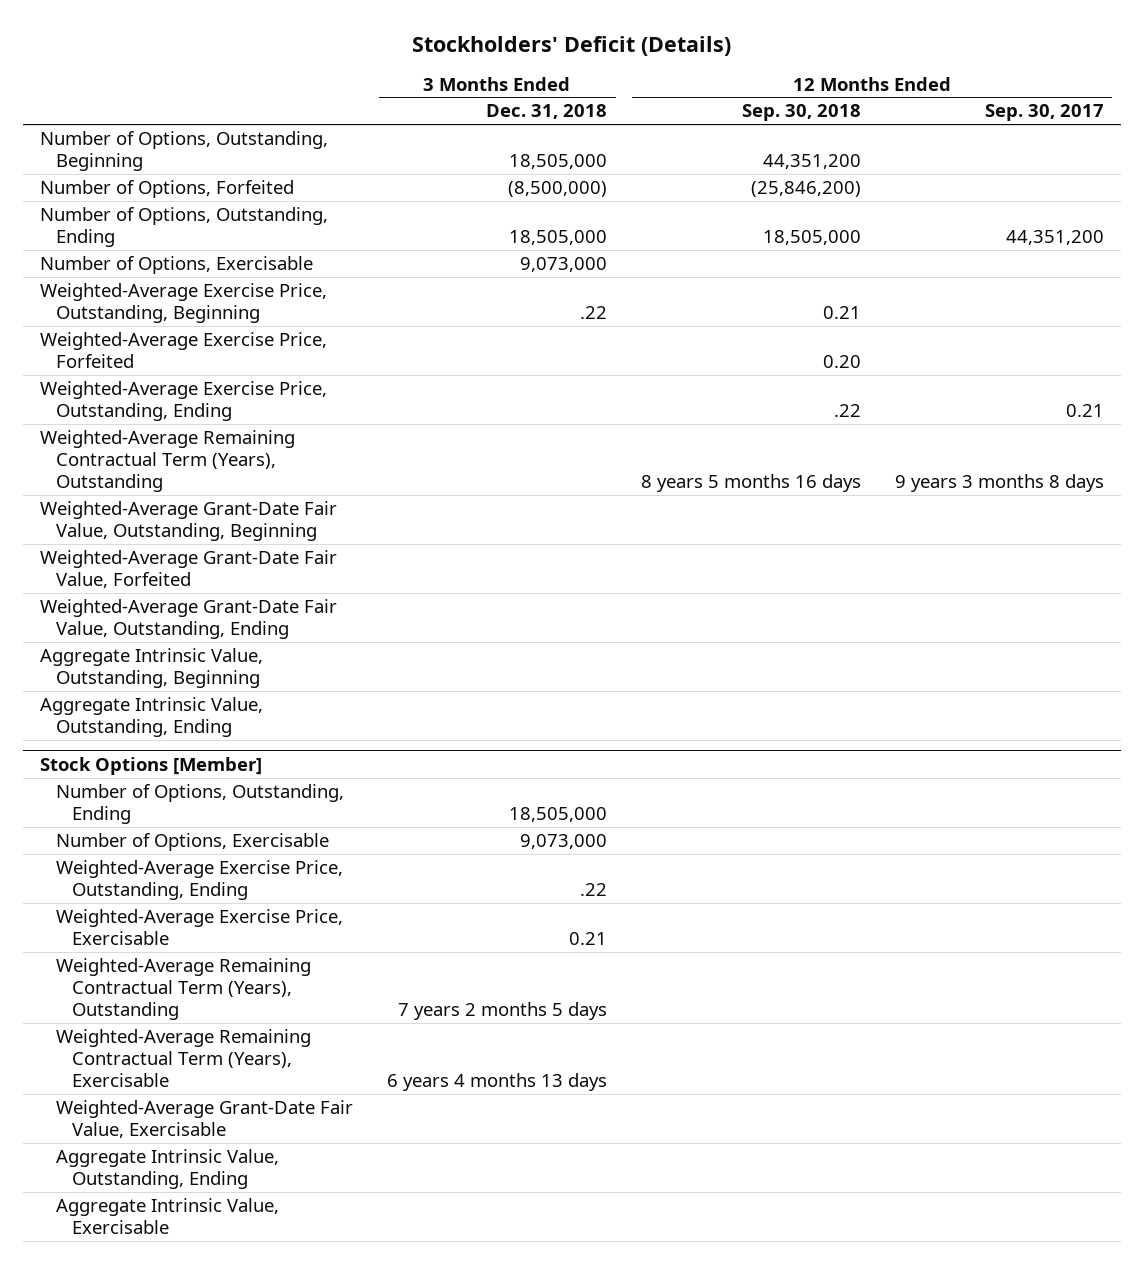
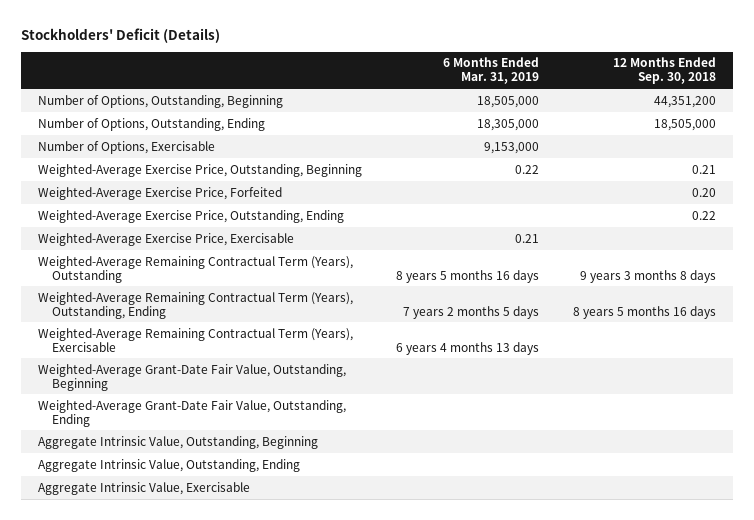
- | 3 Months Ended Dec. 31, 2018 | 12 Months Ended Sep. 30, 2018 | 12 Months Ended Sep. 30, 2017
+ | 6 Months Ended Mar. 31, 2019 | 12 Months Ended Sep. 30, 2018
- Number of Options, Forfeited | (8,500,000) | (25,846,200) |
- Weighted-Average Exercise Price, Outstanding, Ending | | .22 | 0.21
- Weighted-Average Remaining Contractual Term (Years), Outstanding | | 8 years 5 months 16 days | 9 years 3 months 8 days
+ Weighted-Average Exercise Price, Outstanding, Ending | | 0.22
+ Weighted-Average Exercise Price, Exercisable | 0.21 |
+ Weighted-Average Remaining Contractual Term (Years), Outstanding | 8 years 5 months 16 days | 9 years 3 months 8 days
+ Weighted-Average Remaining Contractual Term (Years), Outstanding, Ending | 7 years 2 months 5 days | 8 years 5 months 16 days
+ Weighted-Average Remaining Contractual Term (Years), Exercisable | 6 years 4 months 13 days |
- Weighted-Average Grant-Date Fair Value, Forfeited
- Stock Options [Member]
- Number of Options, Outstanding, Ending | 18,505,000 | |
- Number of Options, Exercisable | 9,073,000 | |
- Weighted-Average Exercise Price, Outstanding, Ending | .22 | |
- Weighted-Average Exercise Price, Exercisable | 0.21 | |
- Weighted-Average Remaining Contractual Term (Years), Outstanding | 7 years 2 months 5 days | |
- Weighted-Average Remaining Contractual Term (Years), Exercisable | 6 years 4 months 13 days | |
- Weighted-Average Grant-Date Fair Value, Exercisable
- Aggregate Intrinsic Value, Outstanding, Ending
- Aggregate Intrinsic Value, Exercisable
+ Aggregate Intrinsic Value, Exercisable

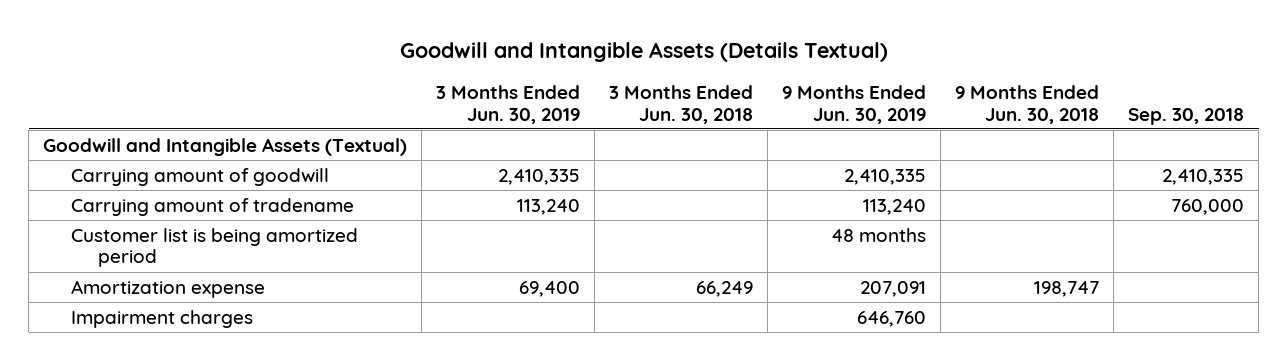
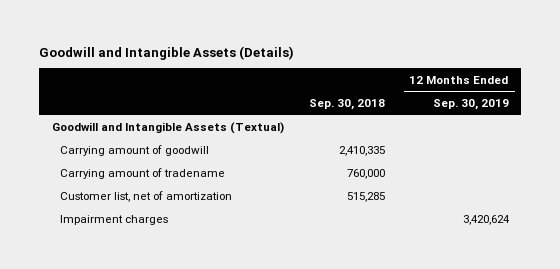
- Goodwill and Intangible Assets (Details Textual)
+ Goodwill and Intangible Assets (Details)
- | 3 Months Ended Jun. 30, 2019 | 3 Months Ended Jun. 30, 2018 | 9 Months Ended Jun. 30, 2019 | 9 Months Ended Jun. 30, 2018 | Sep. 30, 2018
+ | Sep. 30, 2018 | 12 Months Ended Sep. 30, 2019
- Customer list is being amortized period | | | 48 months | |
- Amortization expense | 69,400 | 66,249 | 207,091 | 198,747 |
+ Customer list, net of amortization | 515,285 |

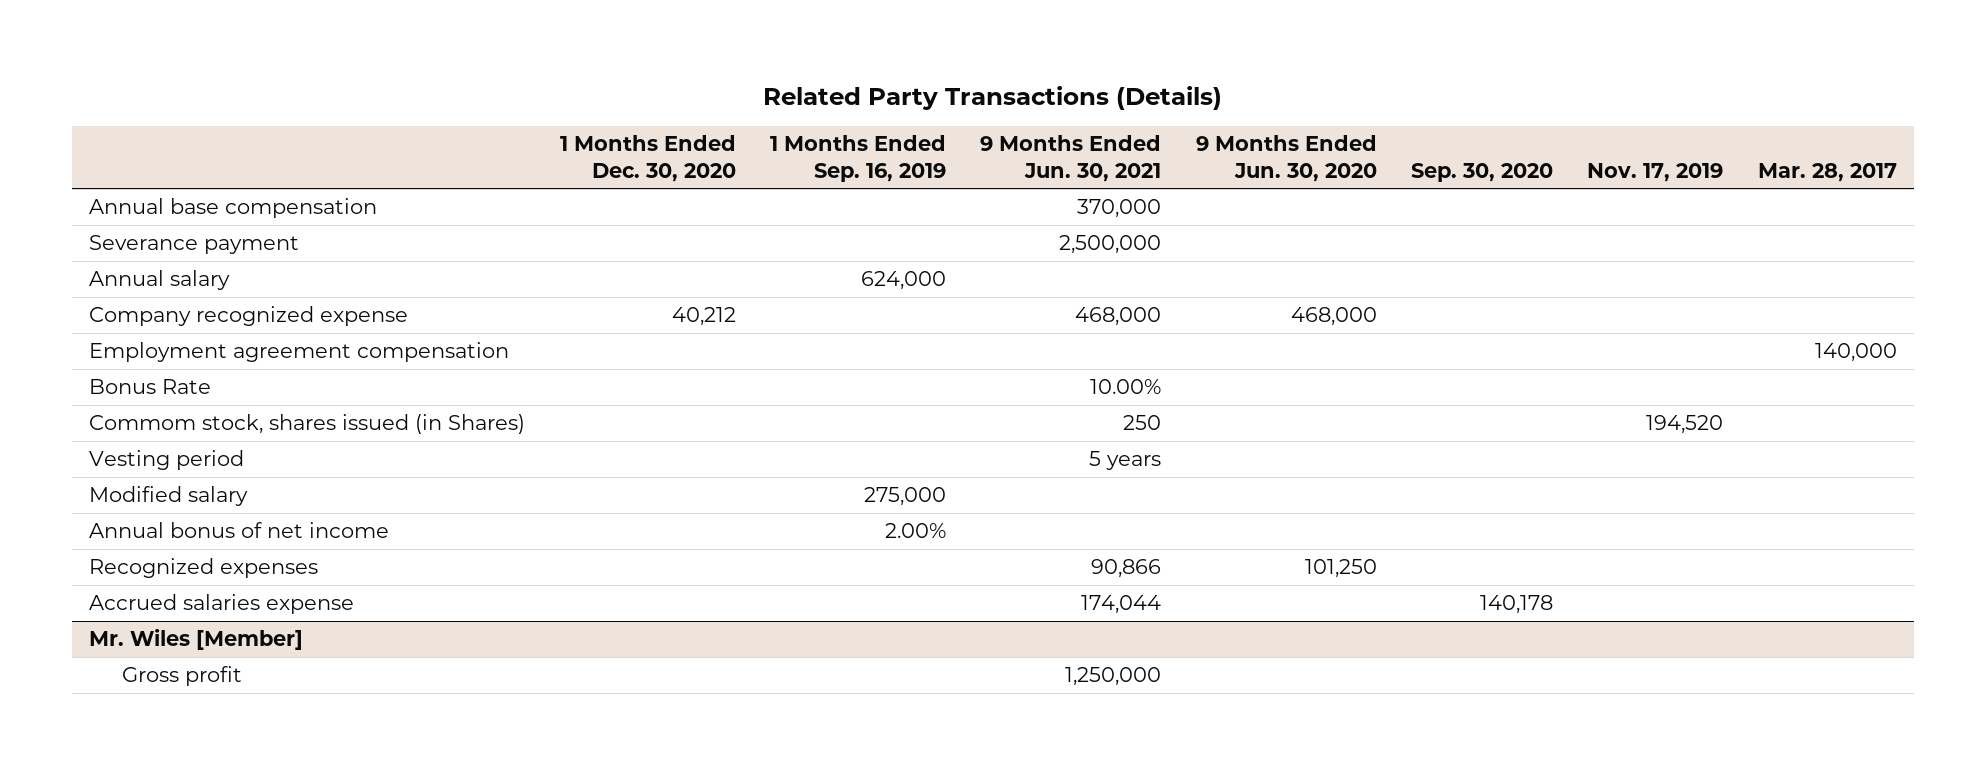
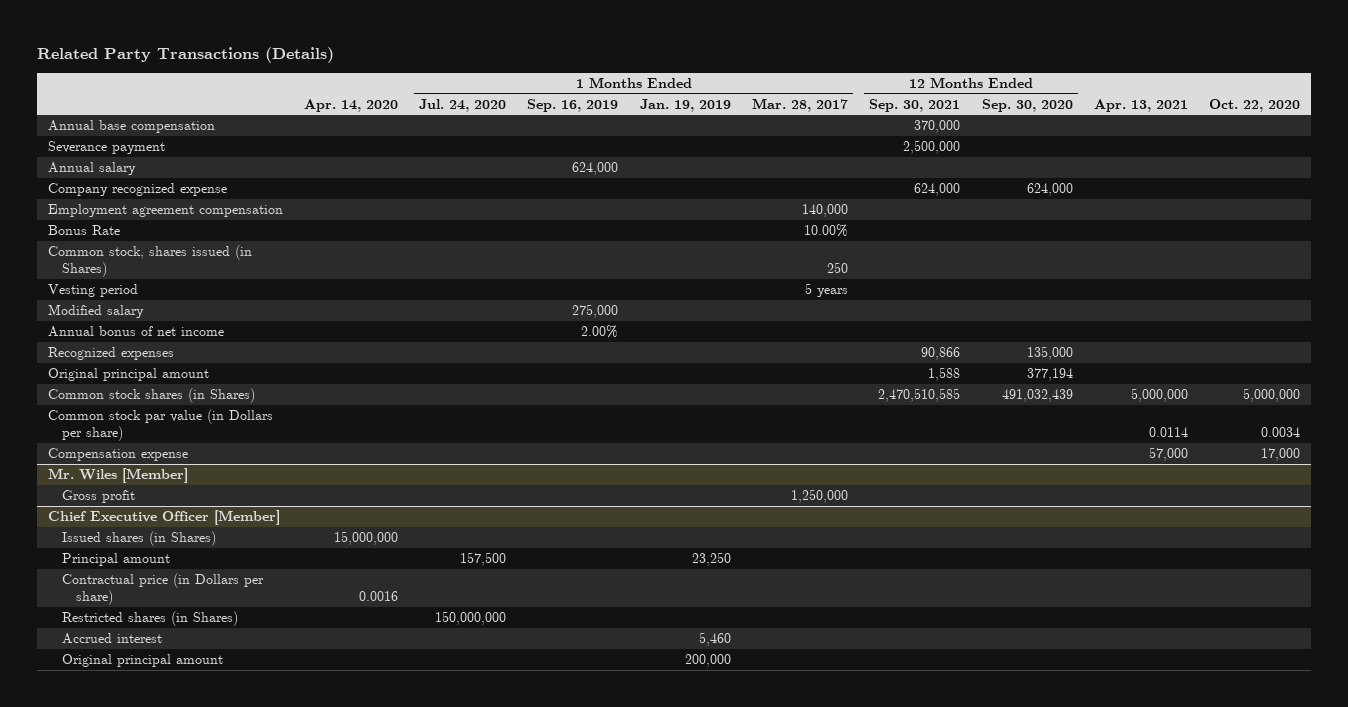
- | 1 Months Ended Dec. 30, 2020 | 1 Months Ended Sep. 16, 2019 | 9 Months Ended Jun. 30, 2021 | 9 Months Ended Jun. 30, 2020 | Sep. 30, 2020 | Nov. 17, 2019 | Mar. 28, 2017
+ | Apr. 14, 2020 | 1 Months Ended Jul. 24, 2020 | 1 Months Ended Sep. 16, 2019 | 1 Months Ended Jan. 19, 2019 | 1 Months Ended Mar. 28, 2017 | 12 Months Ended Sep. 30, 2021 | 12 Months Ended Sep. 30, 2020 | Apr. 13, 2021 | Oct. 22, 2020
- Commom stock, shares issued (in Shares) | | | 250 | | | 194,520 |
+ Common stock, shares issued (in Shares) | | | | | 250 | | | |
- Accrued salaries expense | | | 174,044 | | 140,178 | |
+ Original principal amount | | | | | | 1,588 | 377,194 | |
+ Common stock shares (in Shares) | | | | | | 2,470,510,585 | 491,032,439 | 5,000,000 | 5,000,000
+ Common stock par value (in Dollars per share) | | | | | | | | 0.0114 | 0.0034
+ Compensation expense | | | | | | | | 57,000 | 17,000
+ Chief Executive Officer [Member]
+ Issued shares (in Shares) | 15,000,000 | | | | | | | |
+ Principal amount | | 157,500 | | 23,250 | | | | |
+ Contractual price (in Dollars per share) | 0.0016 | | | | | | | |
+ Restricted shares (in Shares) | | 150,000,000 | | | | | | |
+ Accrued interest | | | | 5,460 | | | | |
+ Original principal amount | | | | 200,000 | | | | |

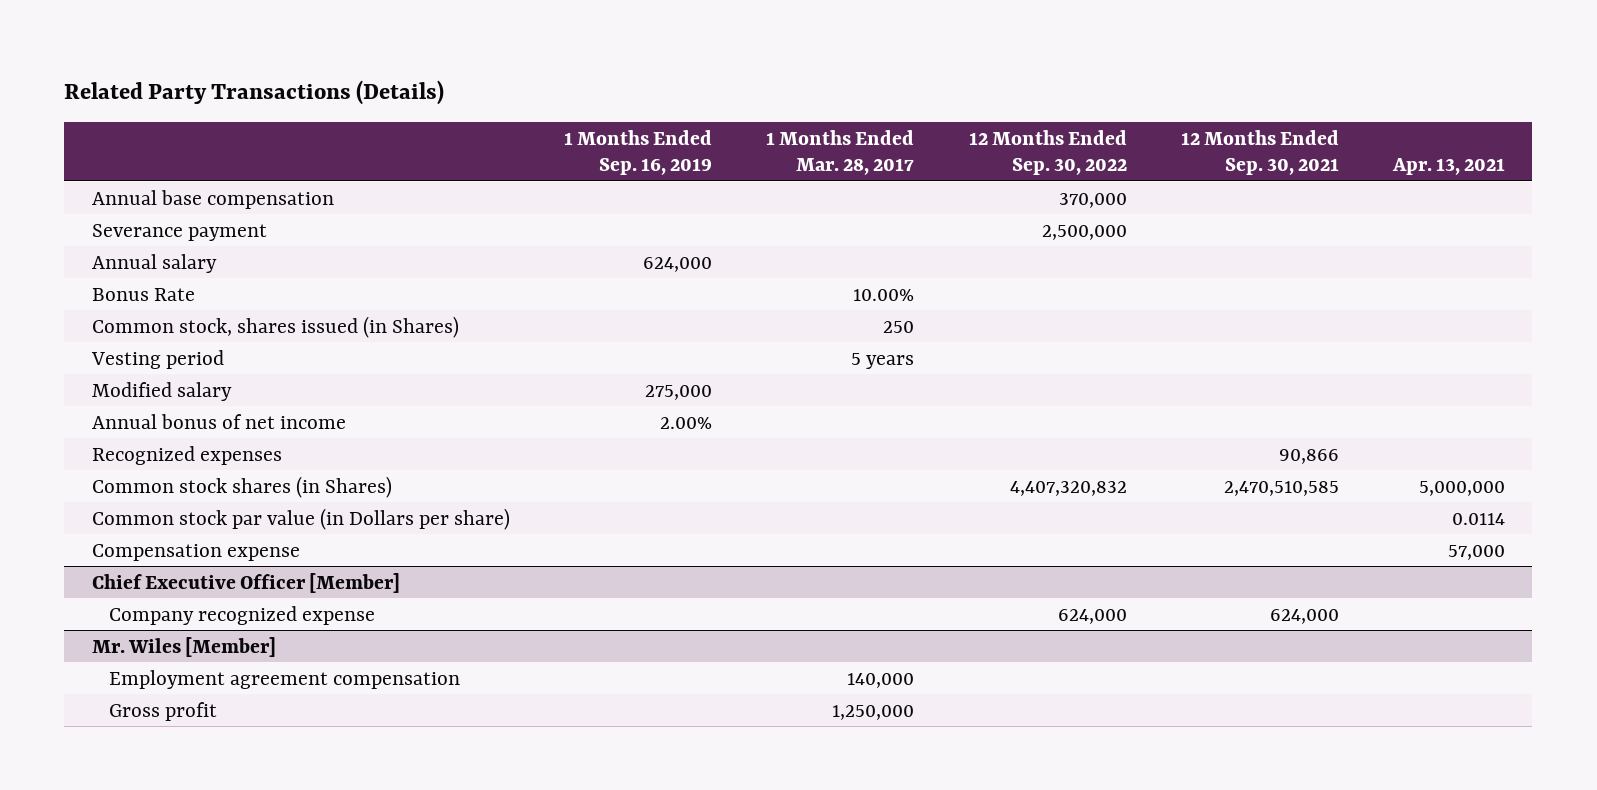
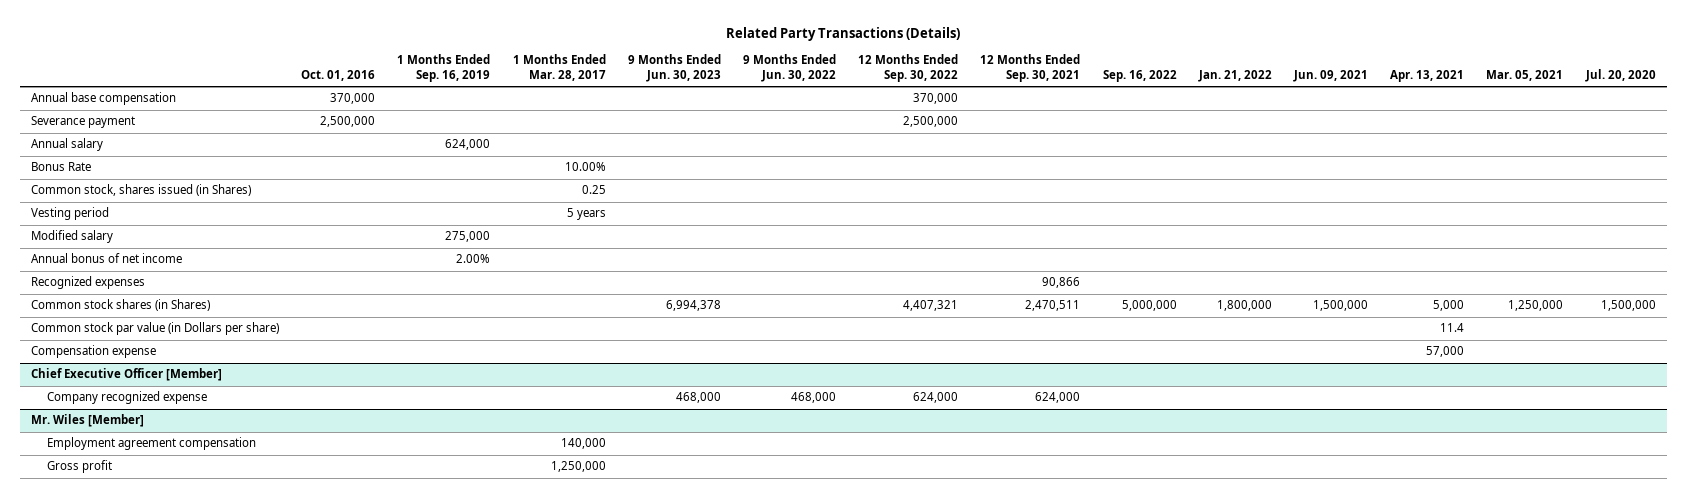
- | 1 Months Ended Sep. 16, 2019 | 1 Months Ended Mar. 28, 2017 | 12 Months Ended Sep. 30, 2022 | 12 Months Ended Sep. 30, 2021 | Apr. 13, 2021
+ | Oct. 01, 2016 | 1 Months Ended Sep. 16, 2019 | 1 Months Ended Mar. 28, 2017 | 9 Months Ended Jun. 30, 2023 | 9 Months Ended Jun. 30, 2022 | 12 Months Ended Sep. 30, 2022 | 12 Months Ended Sep. 30, 2021 | Sep. 16, 2022 | Jan. 21, 2022 | Jun. 09, 2021 | Apr. 13, 2021 | Mar. 05, 2021 | Jul. 20, 2020
- Common stock, shares issued (in Shares) | | 250 | | |
+ Common stock, shares issued (in Shares) | | | 0.25 | | | | | | | | | |
- Common stock shares (in Shares) | | | 4,407,320,832 | 2,470,510,585 | 5,000,000
- Common stock par value (in Dollars per share) | | | | | 0.0114
+ Common stock shares (in Shares) | | | | 6,994,378 | | 4,407,321 | 2,470,511 | 5,000,000 | 1,800,000 | 1,500,000 | 5,000 | 1,250,000 | 1,500,000
+ Common stock par value (in Dollars per share) | | | | | | | | | | | 11.4 | |

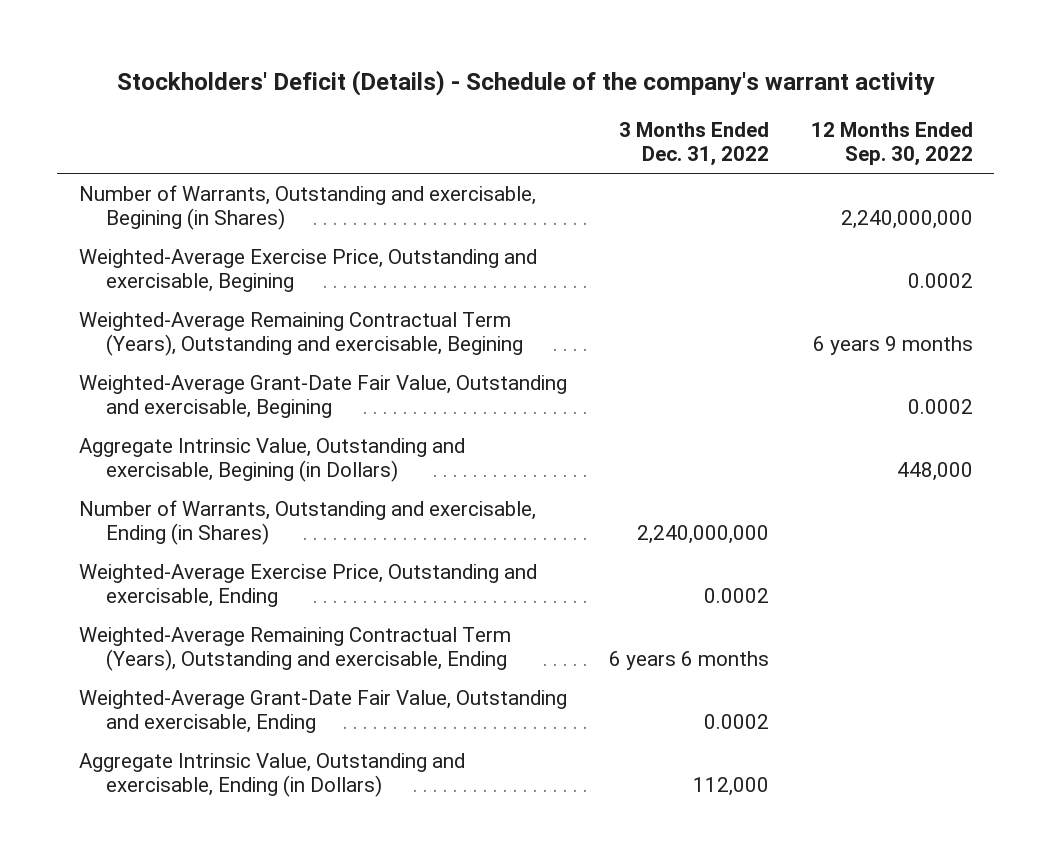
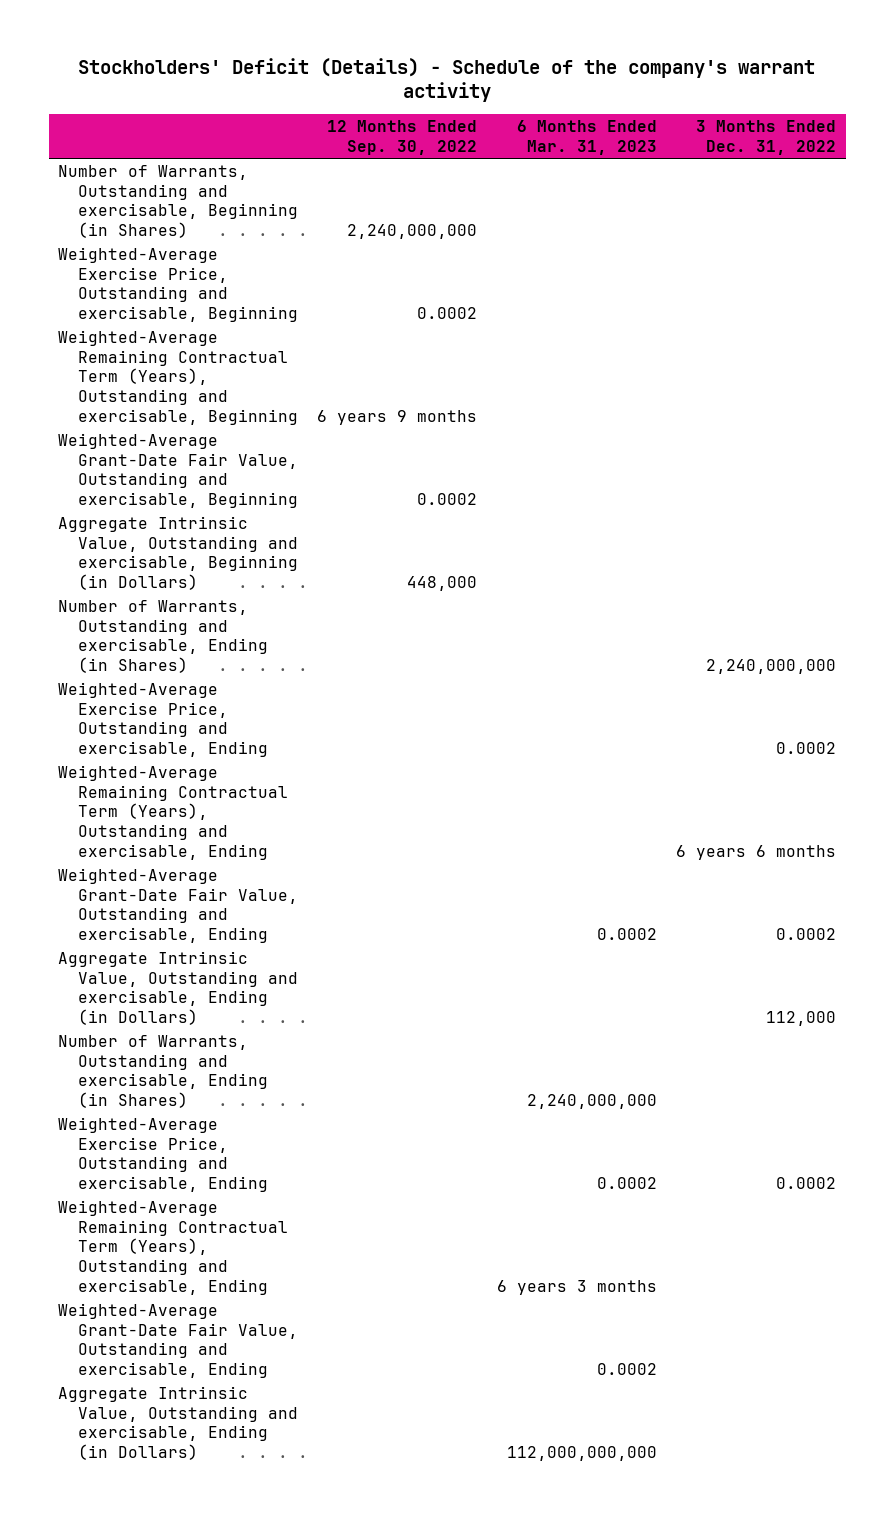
- | 3 Months Ended Dec. 31, 2022 | 12 Months Ended Sep. 30, 2022
+ | 12 Months Ended Sep. 30, 2022 | 6 Months Ended Mar. 31, 2023 | 3 Months Ended Dec. 31, 2022
- Number of Warrants, Outstanding and exercisable, Begining (in Shares) | | 2,240,000,000
- Weighted-Average Exercise Price, Outstanding and exercisable, Begining | | 0.0002
- Weighted-Average Remaining Contractual Term (Years), Outstanding and exercisable, Begining | | 6 years 9 months
- Weighted-Average Grant-Date Fair Value, Outstanding and exercisable, Begining | | 0.0002
- Aggregate Intrinsic Value, Outstanding and exercisable, Begining (in Dollars) | | 448,000
+ Number of Warrants, Outstanding and exercisable, Beginning (in Shares) | 2,240,000,000 | |
+ Weighted-Average Exercise Price, Outstanding and exercisable, Beginning | 0.0002 | |
+ Weighted-Average Remaining Contractual Term (Years), Outstanding and exercisable, Beginning | 6 years 9 months | |
+ Weighted-Average Grant-Date Fair Value, Outstanding and exercisable, Beginning | 0.0002 | |
+ Aggregate Intrinsic Value, Outstanding and exercisable, Beginning (in Dollars) | 448,000 | |
+ Number of Warrants, Outstanding and exercisable, Ending (in Shares) | | 2,240,000,000 |
+ Weighted-Average Exercise Price, Outstanding and exercisable, Ending | | 0.0002 | 0.0002
+ Weighted-Average Remaining Contractual Term (Years), Outstanding and exercisable, Ending | | 6 years 3 months |
+ Weighted-Average Grant-Date Fair Value, Outstanding and exercisable, Ending | | 0.0002 |
+ Aggregate Intrinsic Value, Outstanding and exercisable, Ending (in Dollars) | | 112,000,000,000 |

